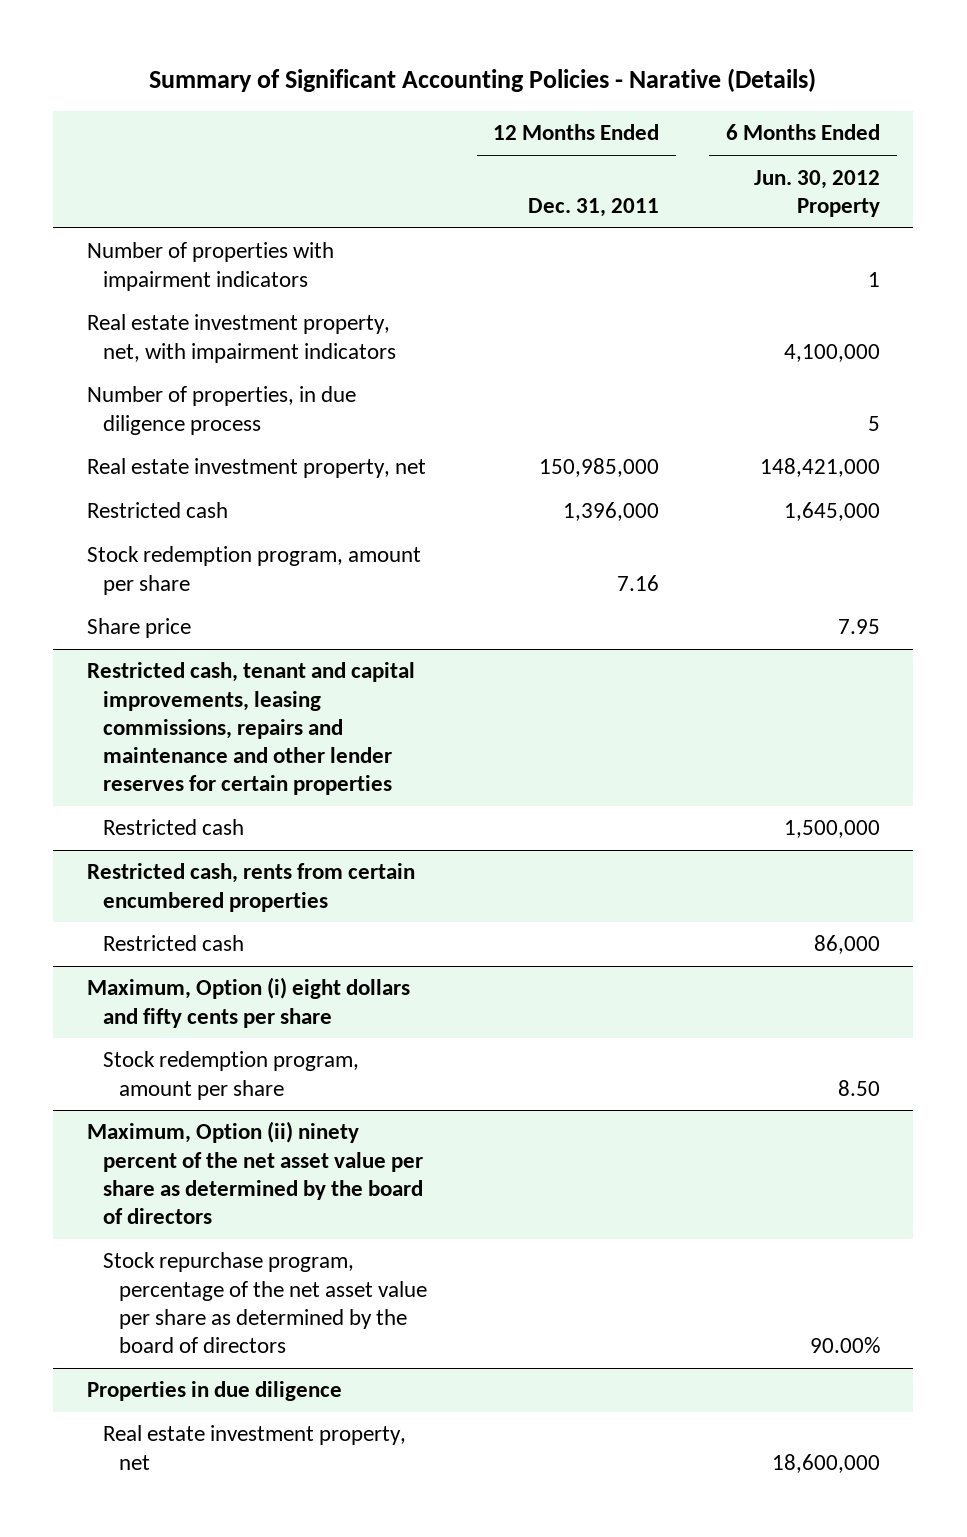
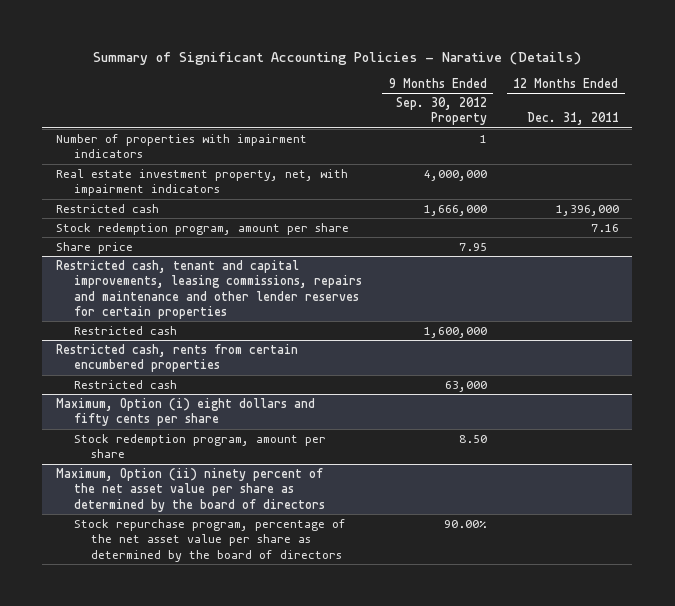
- | 12 Months Ended Dec. 31, 2011 | 6 Months Ended Jun. 30, 2012 Property
+ | 9 Months Ended Sep. 30, 2012 Property | 12 Months Ended Dec. 31, 2011
- Number of properties, in due diligence process | | 5
- Real estate investment property, net | 150,985,000 | 148,421,000
- Properties in due diligence
- Real estate investment property, net | | 18,600,000

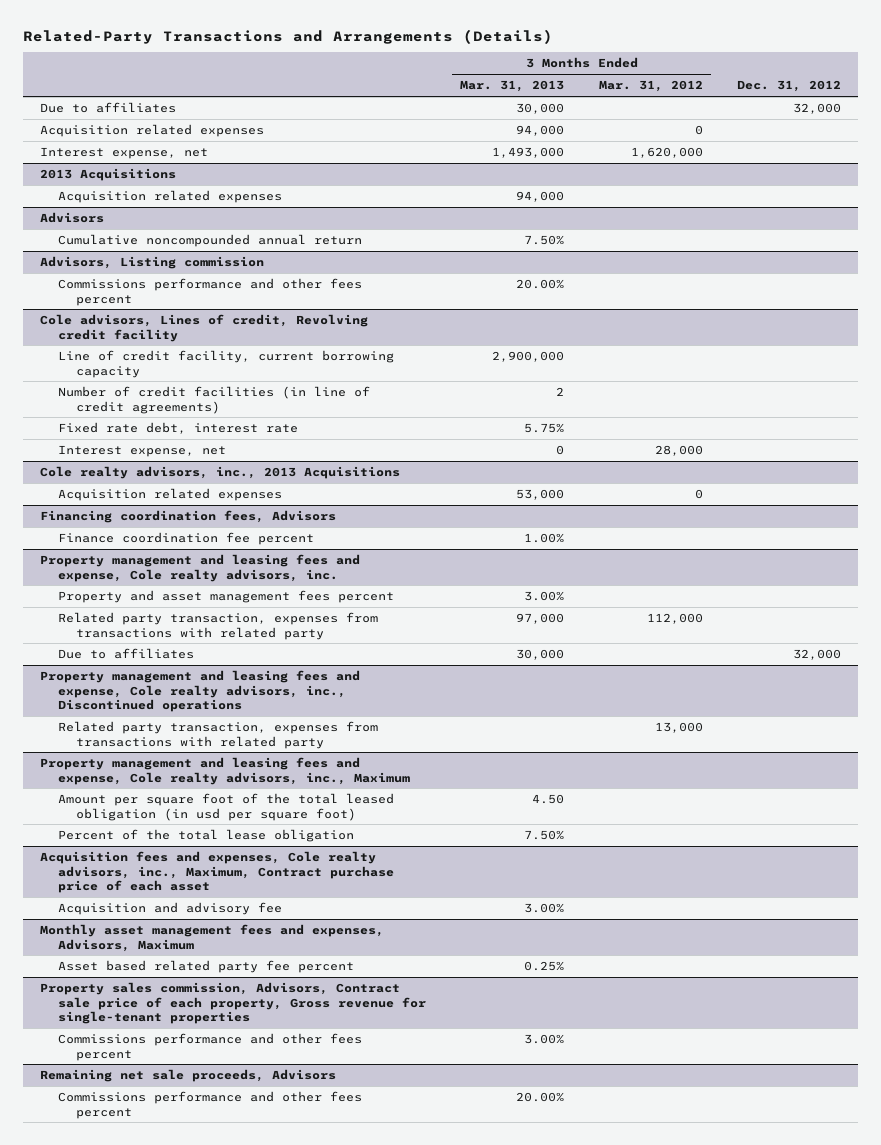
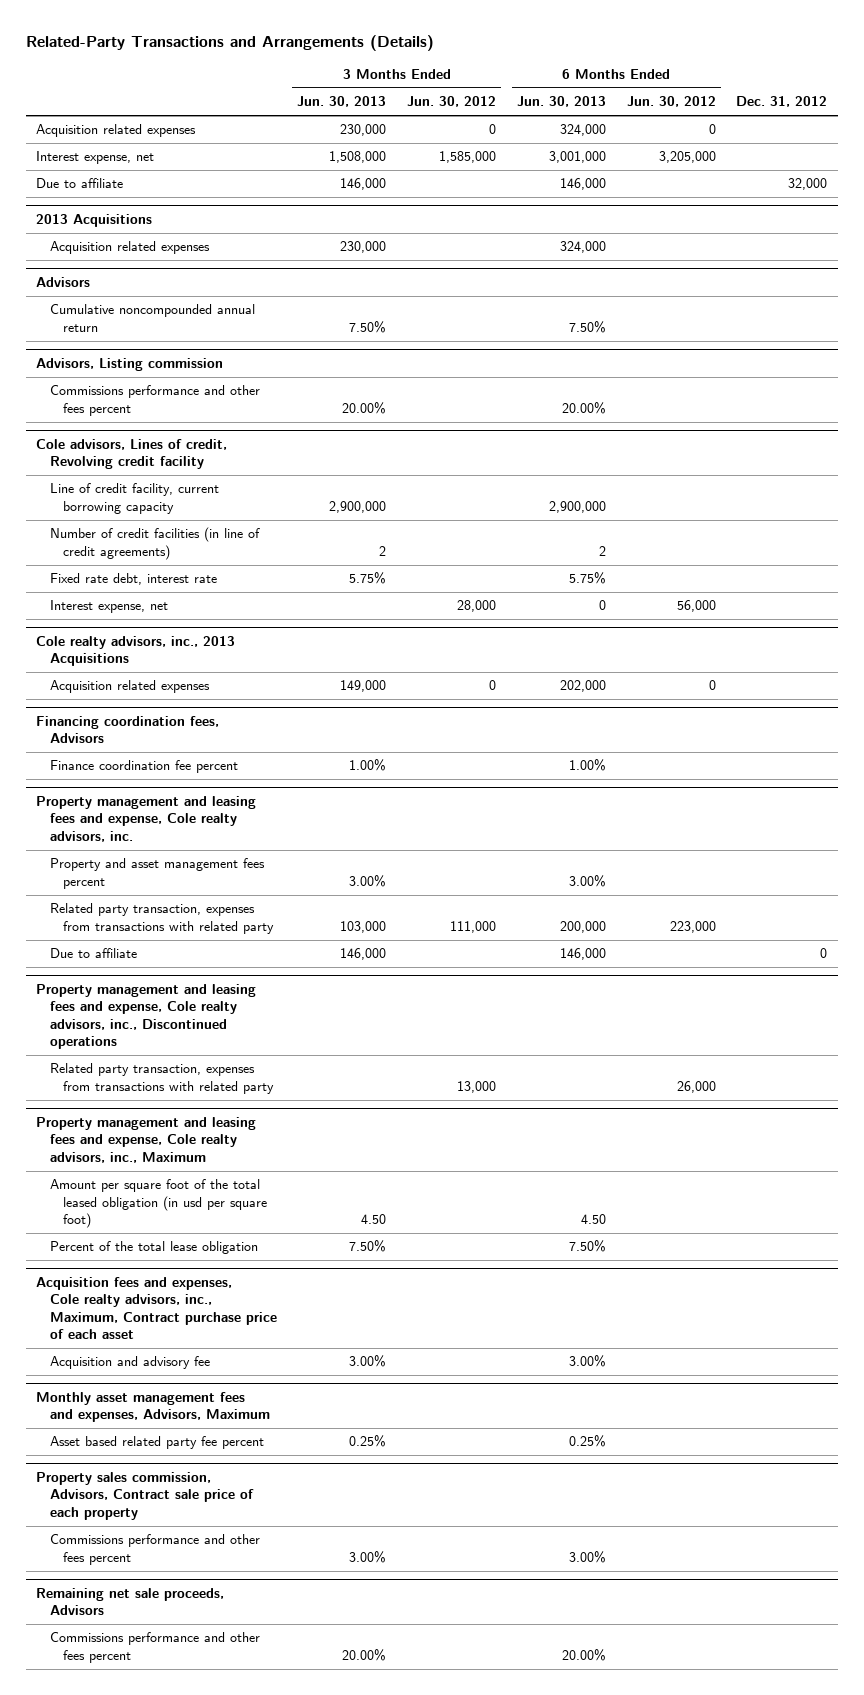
- | 3 Months Ended Mar. 31, 2013 | 3 Months Ended Mar. 31, 2012 | Dec. 31, 2012
+ | 3 Months Ended Jun. 30, 2013 | 3 Months Ended Jun. 30, 2012 | 6 Months Ended Jun. 30, 2013 | 6 Months Ended Jun. 30, 2012 | Dec. 31, 2012
- Due to affiliates | 30,000 | | 32,000
+ Due to affiliate | 146,000 | | 146,000 | | 32,000
@ Property management and leasing fees and expense, Cole realty advisors, inc.
- Due to affiliates | 30,000 | | 32,000
+ Due to affiliate | 146,000 | | 146,000 | | 0
- Property sales commission, Advisors, Contract sale price of each property, Gross revenue for single-tenant properties
+ Property sales commission, Advisors, Contract sale price of each property

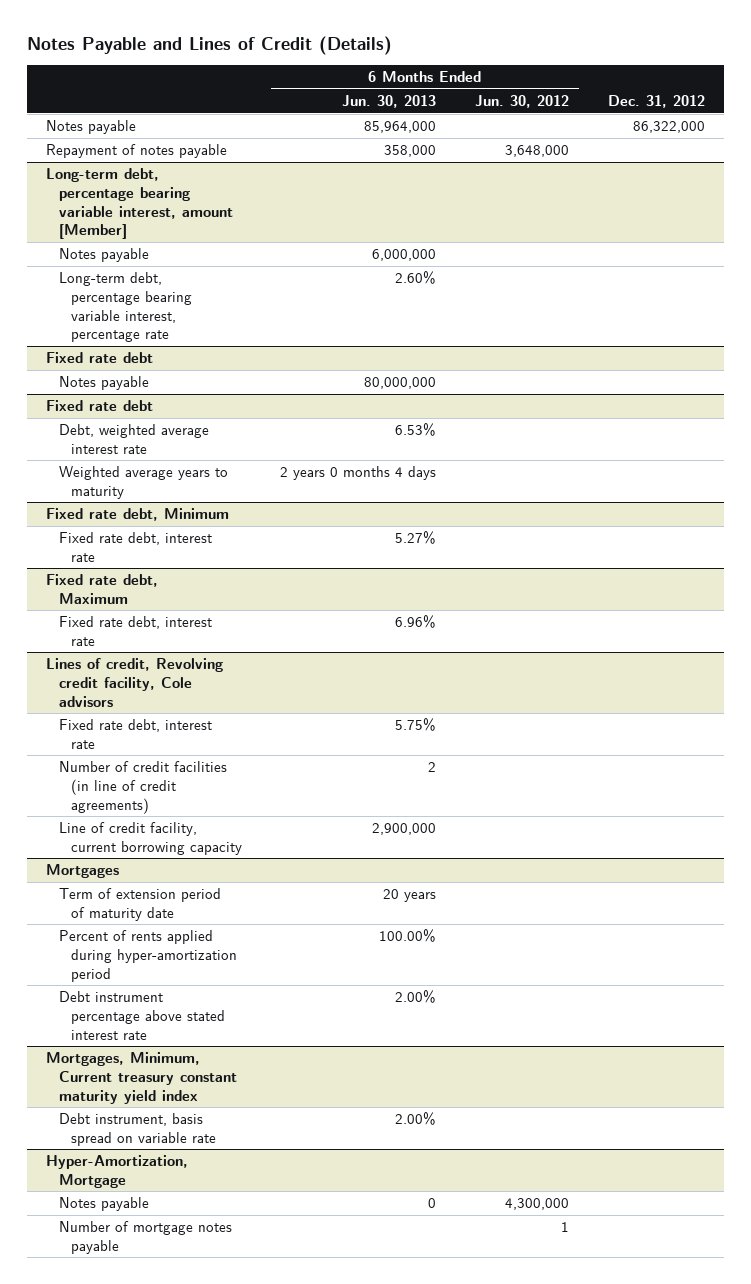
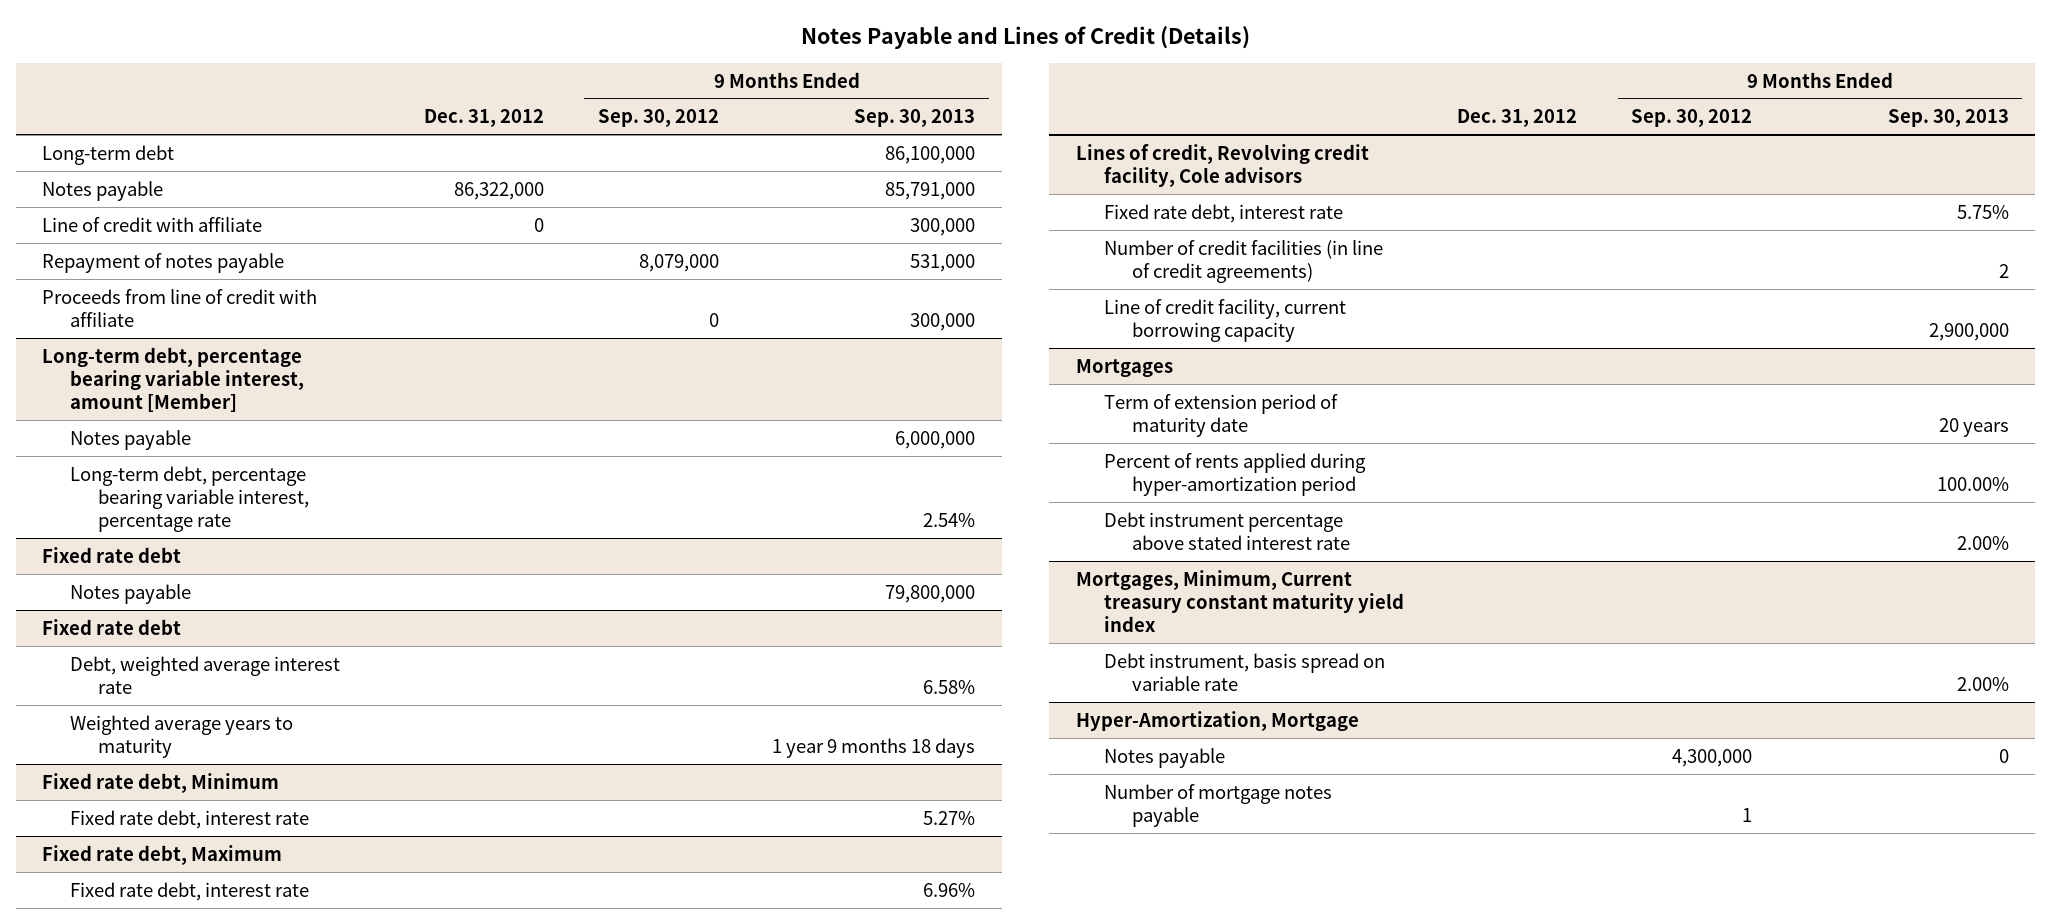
- | 6 Months Ended Jun. 30, 2013 | 6 Months Ended Jun. 30, 2012 | Dec. 31, 2012
+ | Dec. 31, 2012 | 9 Months Ended Sep. 30, 2012 | 9 Months Ended Sep. 30, 2013
+ Long-term debt | | | 86,100,000
+ Line of credit with affiliate | 0 | | 300,000
+ Proceeds from line of credit with affiliate | | 0 | 300,000

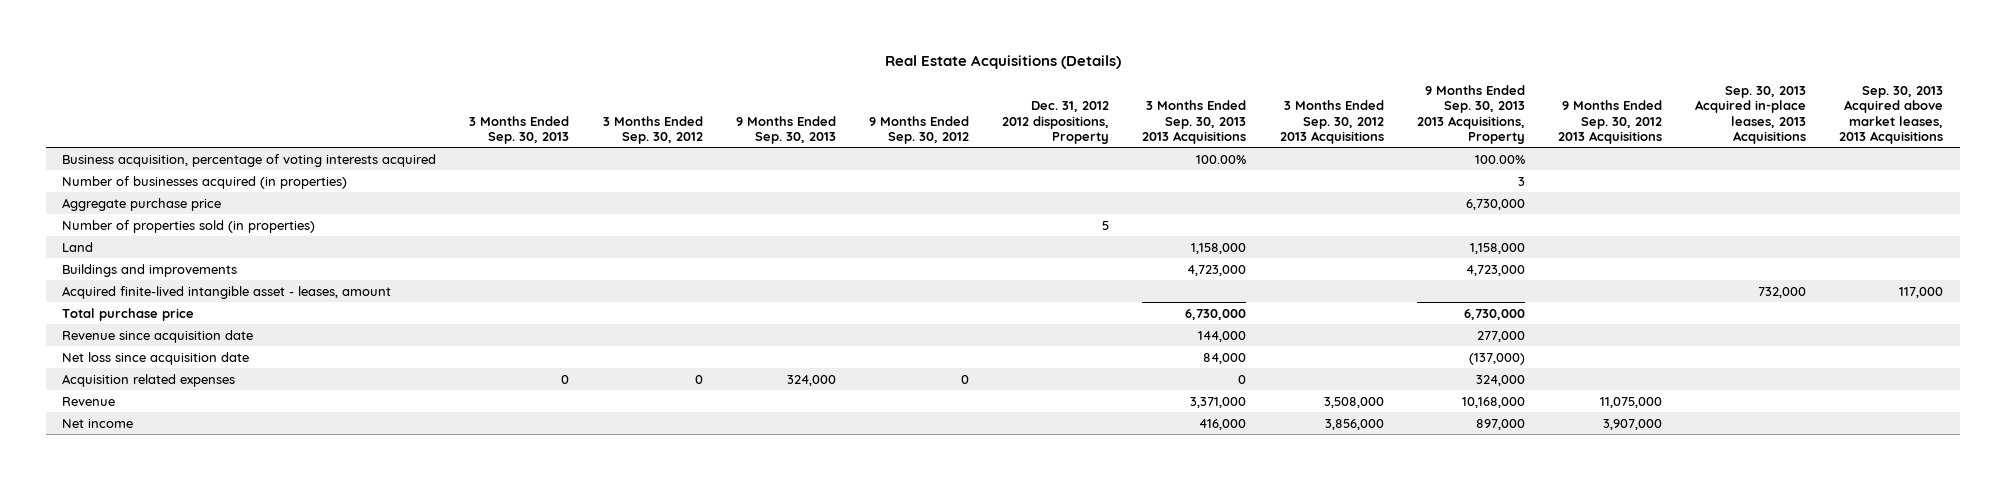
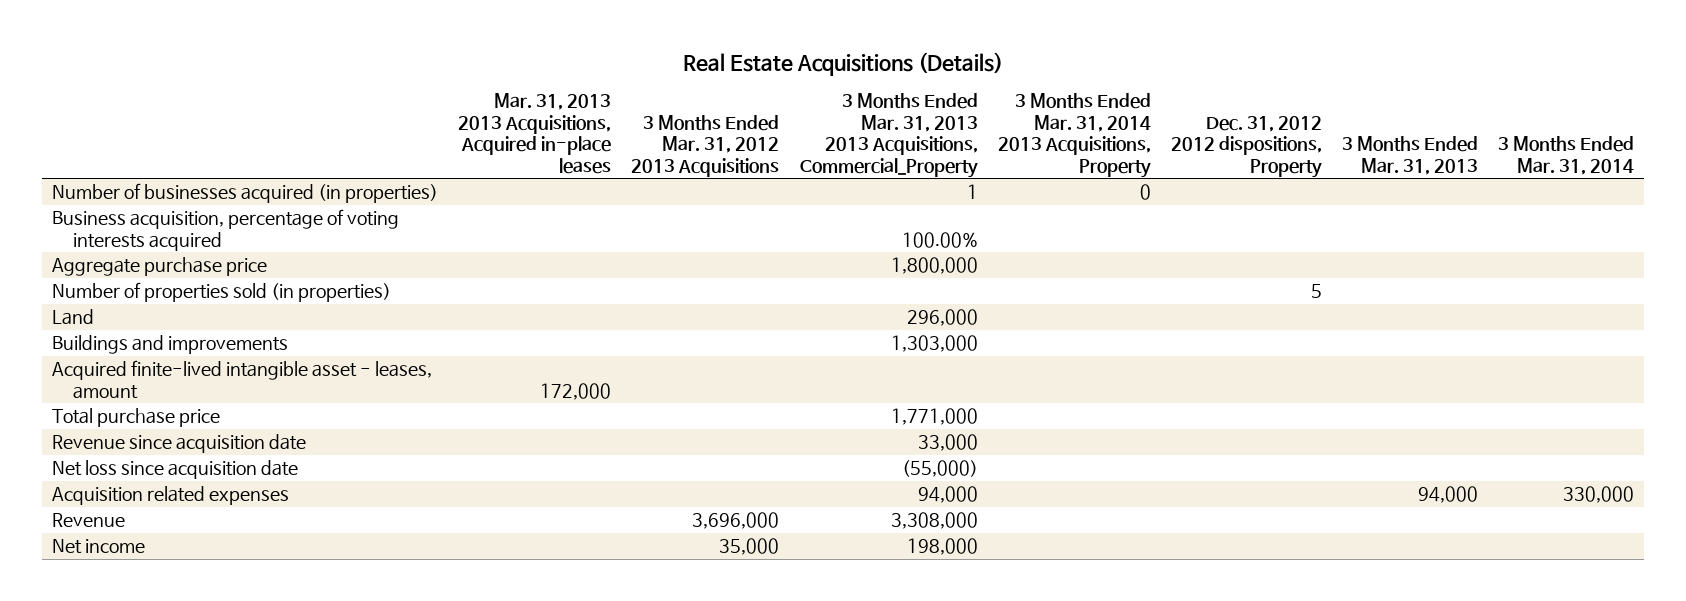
- | 3 Months Ended Sep. 30, 2013 | 3 Months Ended Sep. 30, 2012 | 9 Months Ended Sep. 30, 2013 | 9 Months Ended Sep. 30, 2012 | Dec. 31, 2012 2012 dispositions, Property | 3 Months Ended Sep. 30, 2013 2013 Acquisitions | 3 Months Ended Sep. 30, 2012 2013 Acquisitions | 9 Months Ended Sep. 30, 2013 2013 Acquisitions, Property | 9 Months Ended Sep. 30, 2012 2013 Acquisitions | Sep. 30, 2013 Acquired in-place leases, 2013 Acquisitions | Sep. 30, 2013 Acquired above market leases, 2013 Acquisitions
+ | Mar. 31, 2013 2013 Acquisitions, Acquired in-place leases | 3 Months Ended Mar. 31, 2012 2013 Acquisitions | 3 Months Ended Mar. 31, 2013 2013 Acquisitions, Commercial_Property | 3 Months Ended Mar. 31, 2014 2013 Acquisitions, Property | Dec. 31, 2012 2012 dispositions, Property | 3 Months Ended Mar. 31, 2013 | 3 Months Ended Mar. 31, 2014
moved down: Business acquisition, percentage of voting interests acquired | | | 100.00% | | | |

